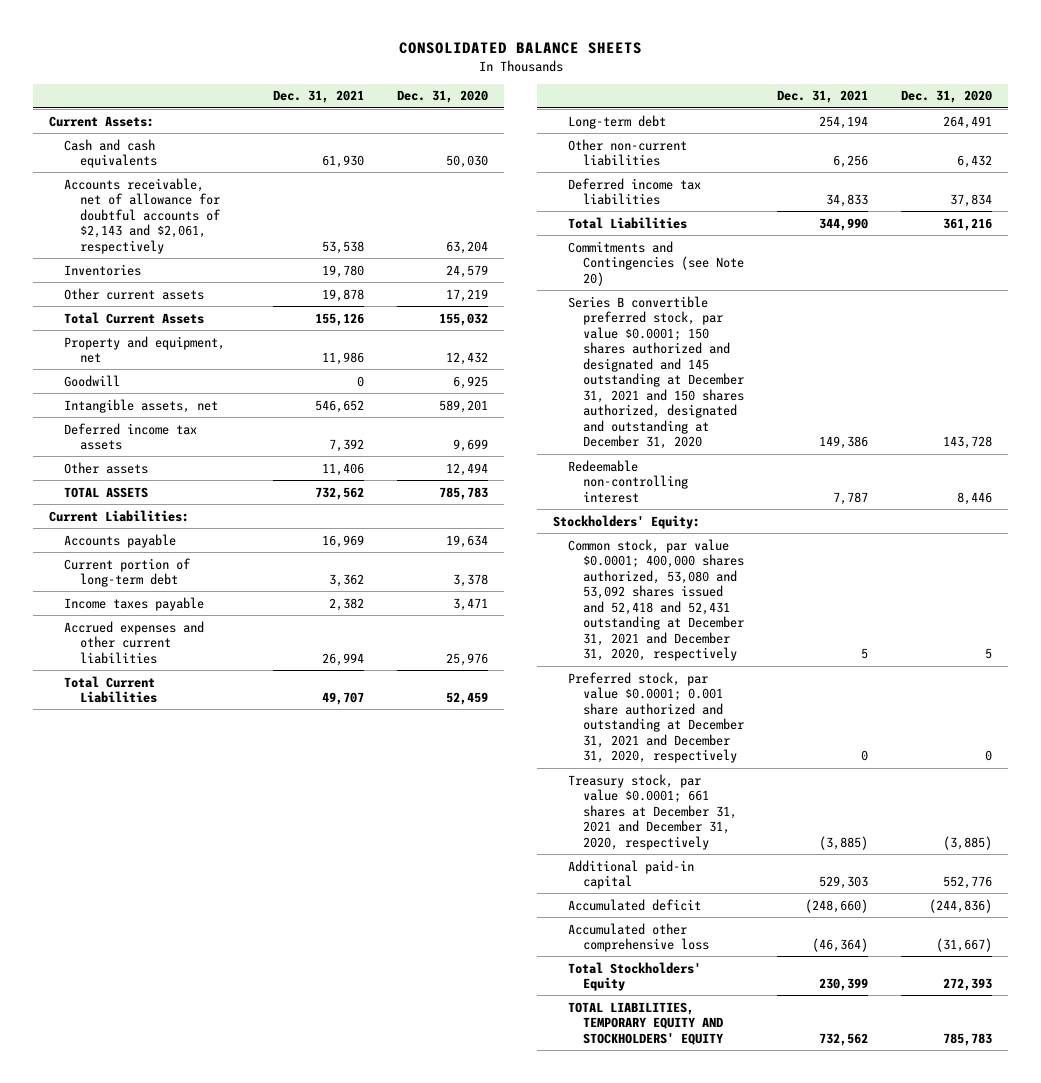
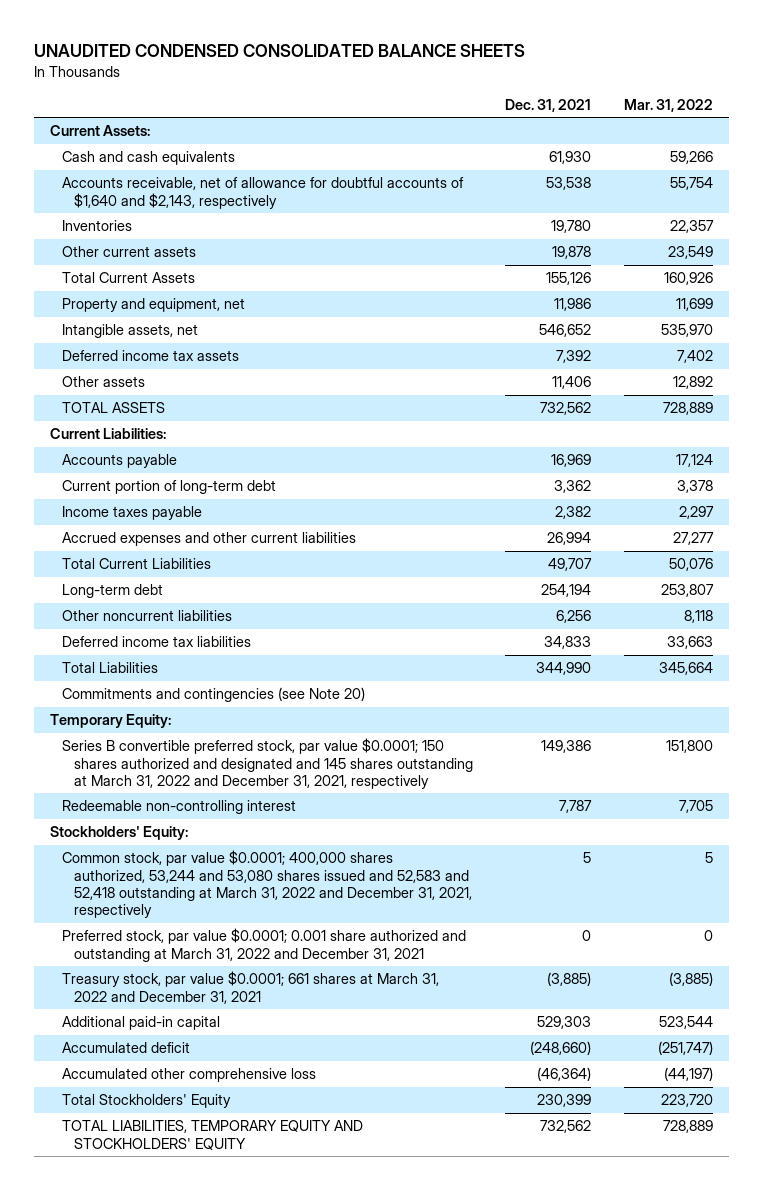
- CONSOLIDATED BALANCE SHEETS
+ UNAUDITED CONDENSED CONSOLIDATED BALANCE SHEETS
- | Dec. 31, 2021 | Dec. 31, 2020
+ | Dec. 31, 2021 | Mar. 31, 2022
- Accounts receivable, net of allowance for doubtful accounts of $2,143 and $2,061, respectively | 53,538 | 63,204
+ Accounts receivable, net of allowance for doubtful accounts of $1,640 and $2,143, respectively | 53,538 | 55,754
- Goodwill | 0 | 6,925
- Other non-current liabilities | 6,256 | 6,432
+ Other noncurrent liabilities | 6,256 | 8,118
- Commitments and Contingencies (see Note 20)
- Series B convertible preferred stock, par value $0.0001; 150 shares authorized and designated and 145 outstanding at December 31, 2021 and 150 shares authorized, designated and outstanding at December 31, 2020 | 149,386 | 143,728
+ Commitments and contingencies (see Note 20)
+ Temporary Equity:
+ Series B convertible preferred stock, par value $0.0001; 150 shares authorized and designated and 145 shares outstanding at March 31, 2022 and December 31, 2021, respectively | 149,386 | 151,800
- Common stock, par value $0.0001; 400,000 shares authorized, 53,080 and 53,092 shares issued and 52,418 and 52,431 outstanding at December 31, 2021 and December 31, 2020, respectively | 5 | 5
- Preferred stock, par value $0.0001; 0.001 share authorized and outstanding at December 31, 2021 and December 31, 2020, respectively | 0 | 0
- Treasury stock, par value $0.0001; 661 shares at December 31, 2021 and December 31, 2020, respectively | (3,885) | (3,885)
+ Common stock, par value $0.0001; 400,000 shares authorized, 53,244 and 53,080 shares issued and 52,583 and 52,418 outstanding at March 31, 2022 and December 31, 2021, respectively | 5 | 5
+ Preferred stock, par value $0.0001; 0.001 share authorized and outstanding at March 31, 2022 and December 31, 2021 | 0 | 0
+ Treasury stock, par value $0.0001; 661 shares at March 31, 2022 and December 31, 2021 | (3,885) | (3,885)

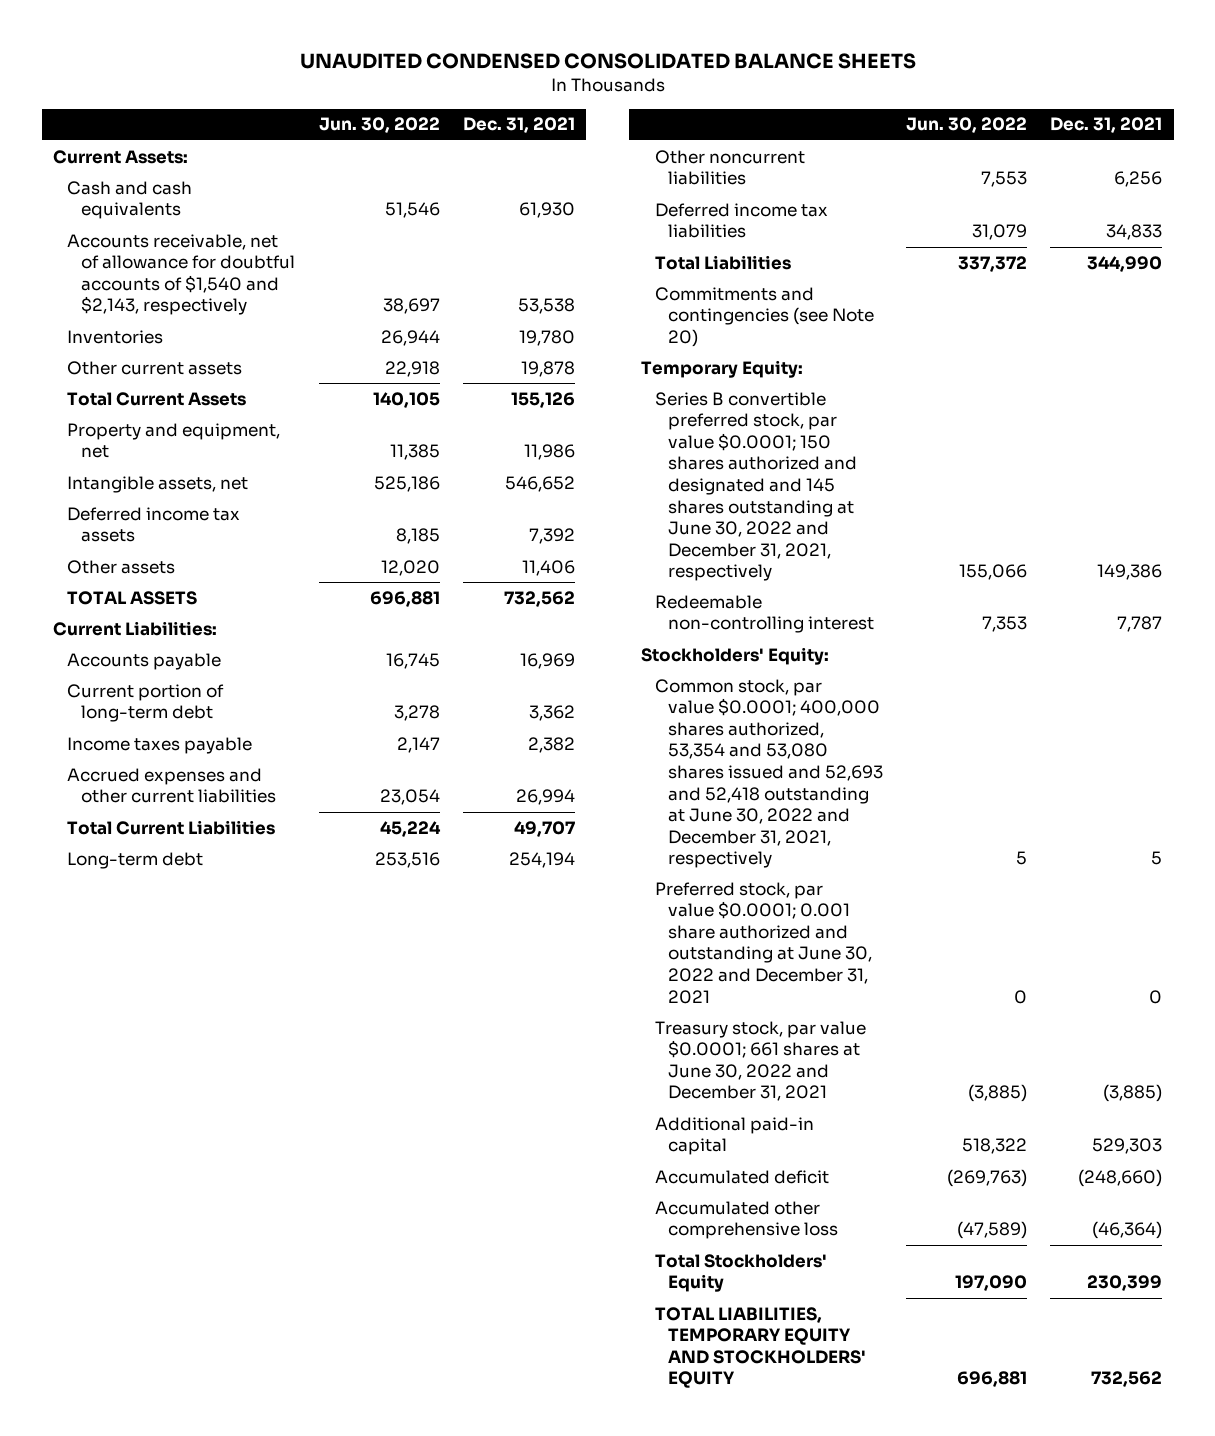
- | Dec. 31, 2021 | Mar. 31, 2022
+ | Jun. 30, 2022 | Dec. 31, 2021
- Accounts receivable, net of allowance for doubtful accounts of $1,640 and $2,143, respectively | 53,538 | 55,754
+ Accounts receivable, net of allowance for doubtful accounts of $1,540 and $2,143, respectively | 38,697 | 53,538
- Series B convertible preferred stock, par value $0.0001; 150 shares authorized and designated and 145 shares outstanding at March 31, 2022 and December 31, 2021, respectively | 149,386 | 151,800
+ Series B convertible preferred stock, par value $0.0001; 150 shares authorized and designated and 145 shares outstanding at June 30, 2022 and December 31, 2021, respectively | 155,066 | 149,386
- Common stock, par value $0.0001; 400,000 shares authorized, 53,244 and 53,080 shares issued and 52,583 and 52,418 outstanding at March 31, 2022 and December 31, 2021, respectively | 5 | 5
- Preferred stock, par value $0.0001; 0.001 share authorized and outstanding at March 31, 2022 and December 31, 2021 | 0 | 0
- Treasury stock, par value $0.0001; 661 shares at March 31, 2022 and December 31, 2021 | (3,885) | (3,885)
+ Common stock, par value $0.0001; 400,000 shares authorized, 53,354 and 53,080 shares issued and 52,693 and 52,418 outstanding at June 30, 2022 and December 31, 2021, respectively | 5 | 5
+ Preferred stock, par value $0.0001; 0.001 share authorized and outstanding at June 30, 2022 and December 31, 2021 | 0 | 0
+ Treasury stock, par value $0.0001; 661 shares at June 30, 2022 and December 31, 2021 | (3,885) | (3,885)

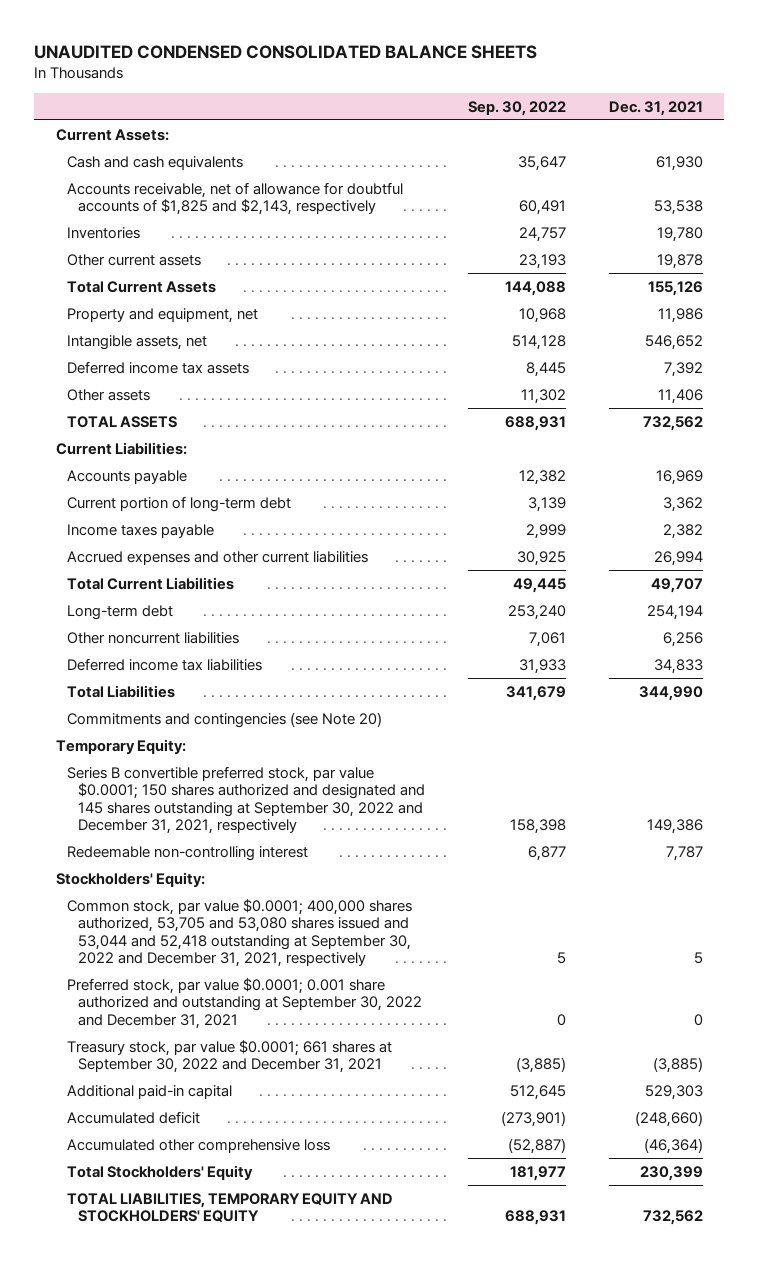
- | Jun. 30, 2022 | Dec. 31, 2021
+ | Sep. 30, 2022 | Dec. 31, 2021
- Accounts receivable, net of allowance for doubtful accounts of $1,540 and $2,143, respectively | 38,697 | 53,538
+ Accounts receivable, net of allowance for doubtful accounts of $1,825 and $2,143, respectively | 60,491 | 53,538
- Series B convertible preferred stock, par value $0.0001; 150 shares authorized and designated and 145 shares outstanding at June 30, 2022 and December 31, 2021, respectively | 155,066 | 149,386
+ Series B convertible preferred stock, par value $0.0001; 150 shares authorized and designated and 145 shares outstanding at September 30, 2022 and December 31, 2021, respectively | 158,398 | 149,386
- Common stock, par value $0.0001; 400,000 shares authorized, 53,354 and 53,080 shares issued and 52,693 and 52,418 outstanding at June 30, 2022 and December 31, 2021, respectively | 5 | 5
- Preferred stock, par value $0.0001; 0.001 share authorized and outstanding at June 30, 2022 and December 31, 2021 | 0 | 0
- Treasury stock, par value $0.0001; 661 shares at June 30, 2022 and December 31, 2021 | (3,885) | (3,885)
+ Common stock, par value $0.0001; 400,000 shares authorized, 53,705 and 53,080 shares issued and 53,044 and 52,418 outstanding at September 30, 2022 and December 31, 2021, respectively | 5 | 5
+ Preferred stock, par value $0.0001; 0.001 share authorized and outstanding at September 30, 2022 and December 31, 2021 | 0 | 0
+ Treasury stock, par value $0.0001; 661 shares at September 30, 2022 and December 31, 2021 | (3,885) | (3,885)

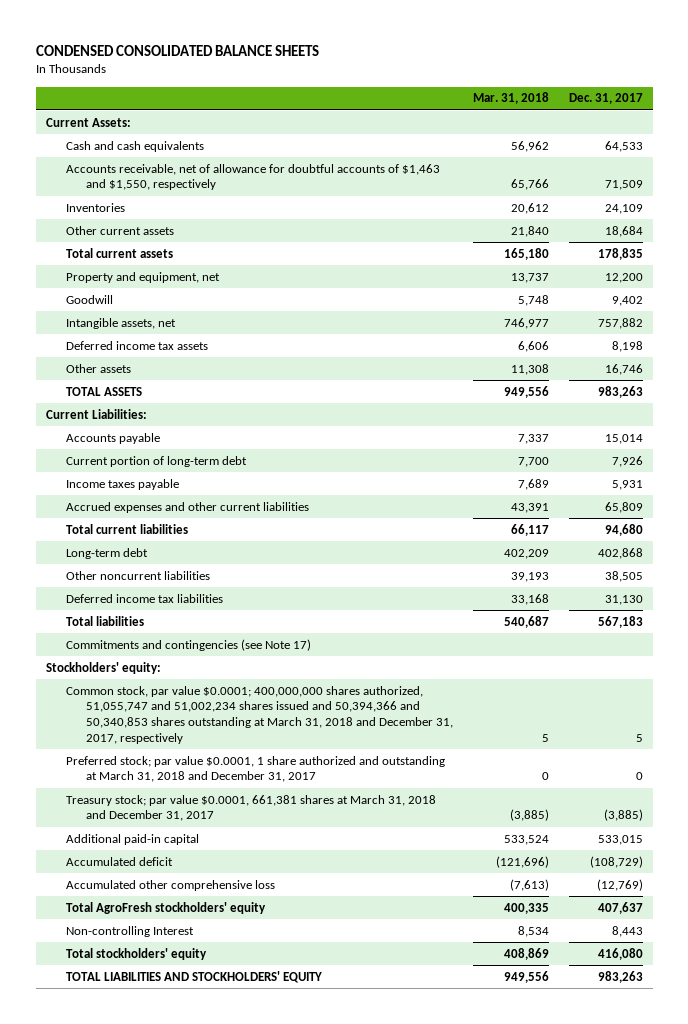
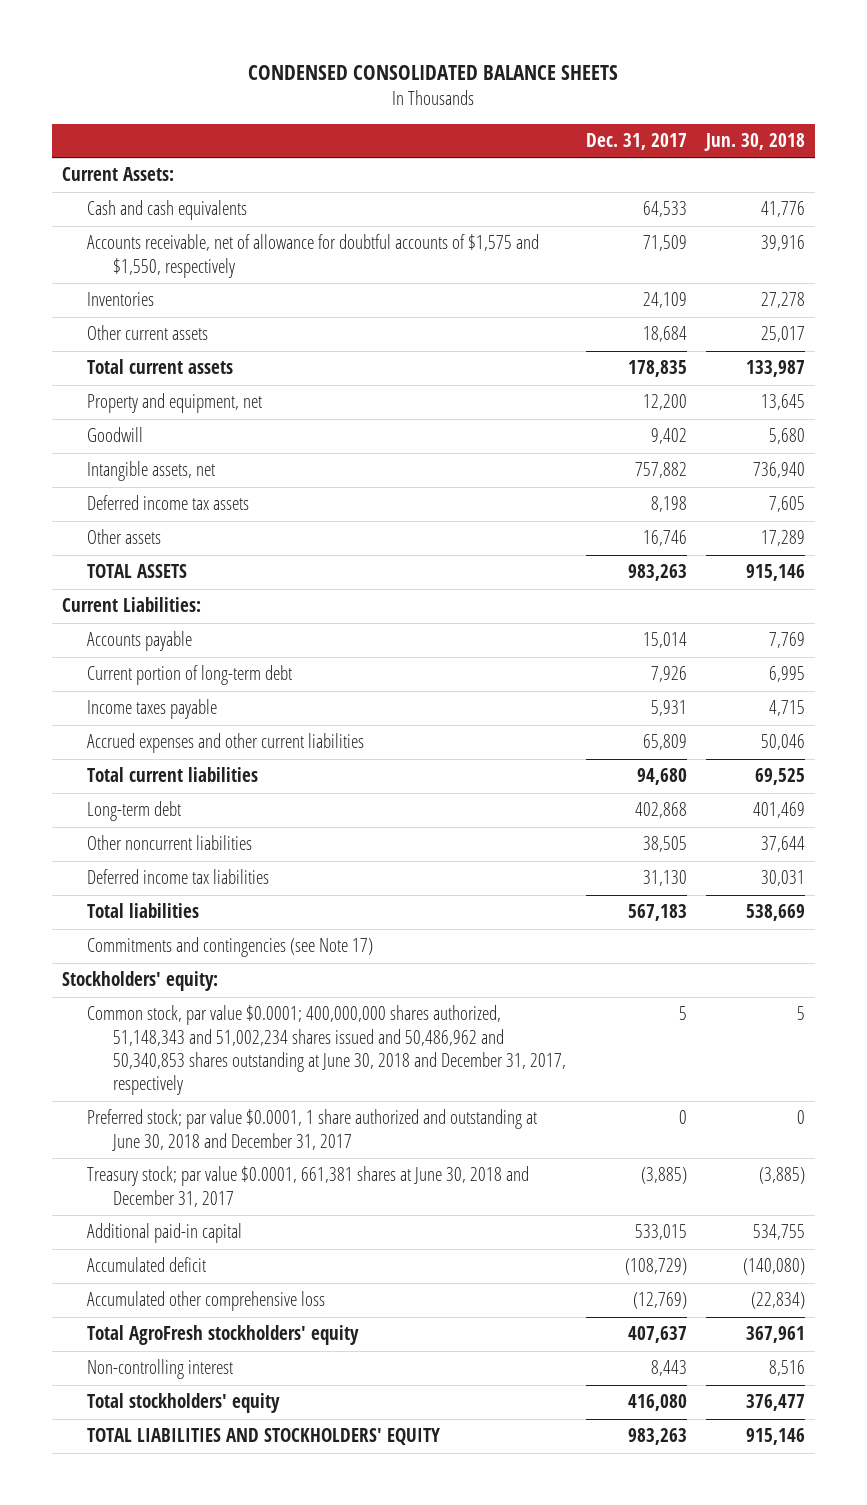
- | Mar. 31, 2018 | Dec. 31, 2017
+ | Dec. 31, 2017 | Jun. 30, 2018
- Accounts receivable, net of allowance for doubtful accounts of $1,463 and $1,550, respectively | 65,766 | 71,509
+ Accounts receivable, net of allowance for doubtful accounts of $1,575 and $1,550, respectively | 71,509 | 39,916
- Common stock, par value $0.0001; 400,000,000 shares authorized, 51,055,747 and 51,002,234 shares issued and 50,394,366 and 50,340,853 shares outstanding at March 31, 2018 and December 31, 2017, respectively | 5 | 5
- Preferred stock; par value $0.0001, 1 share authorized and outstanding at March 31, 2018 and December 31, 2017 | 0 | 0
- Treasury stock; par value $0.0001, 661,381 shares at March 31, 2018 and December 31, 2017 | (3,885) | (3,885)
+ Common stock, par value $0.0001; 400,000,000 shares authorized, 51,148,343 and 51,002,234 shares issued and 50,486,962 and 50,340,853 shares outstanding at June 30, 2018 and December 31, 2017, respectively | 5 | 5
+ Preferred stock; par value $0.0001, 1 share authorized and outstanding at June 30, 2018 and December 31, 2017 | 0 | 0
+ Treasury stock; par value $0.0001, 661,381 shares at June 30, 2018 and December 31, 2017 | (3,885) | (3,885)
- Non-controlling Interest | 8,534 | 8,443
+ Non-controlling interest | 8,443 | 8,516

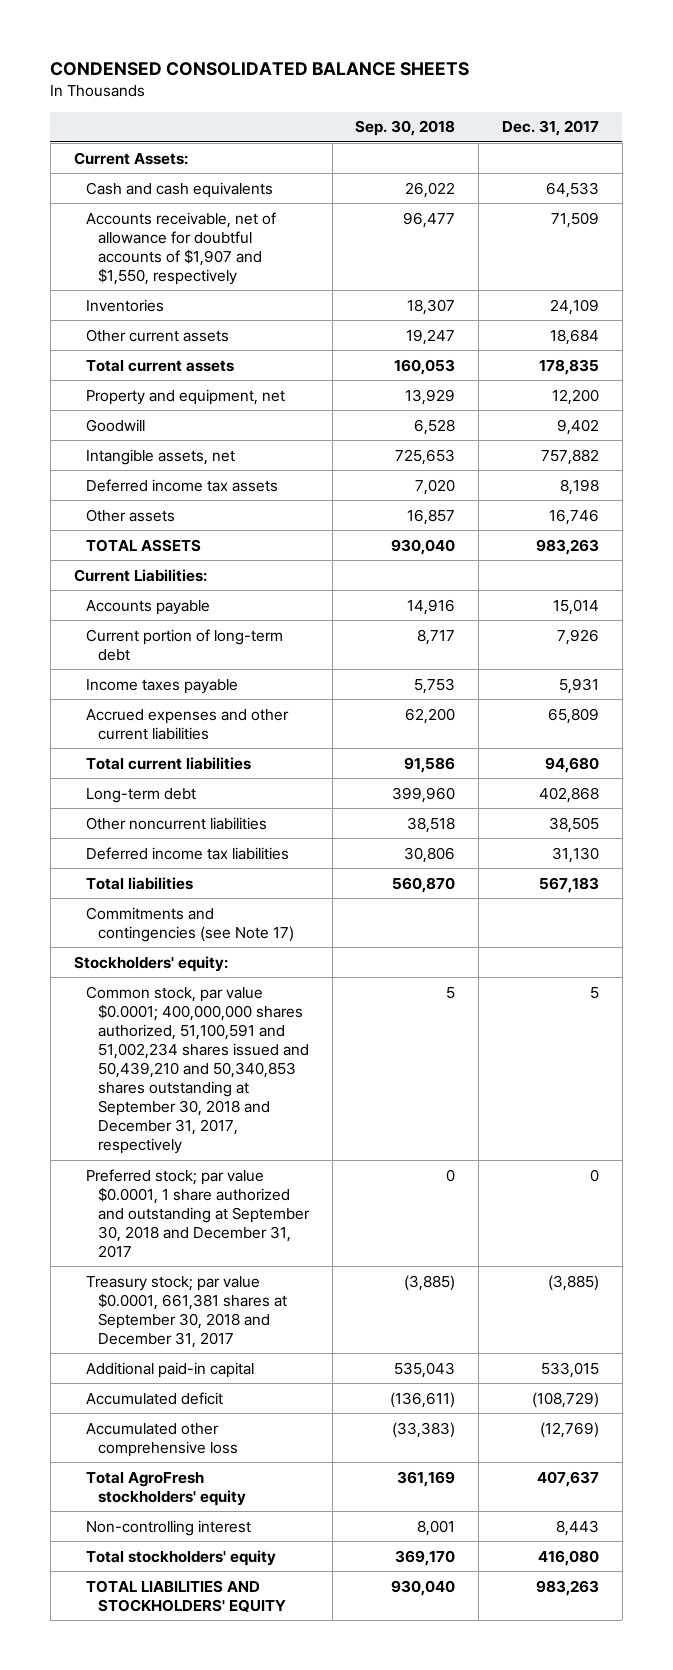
- | Dec. 31, 2017 | Jun. 30, 2018
+ | Sep. 30, 2018 | Dec. 31, 2017
- Accounts receivable, net of allowance for doubtful accounts of $1,575 and $1,550, respectively | 71,509 | 39,916
+ Accounts receivable, net of allowance for doubtful accounts of $1,907 and $1,550, respectively | 96,477 | 71,509
- Common stock, par value $0.0001; 400,000,000 shares authorized, 51,148,343 and 51,002,234 shares issued and 50,486,962 and 50,340,853 shares outstanding at June 30, 2018 and December 31, 2017, respectively | 5 | 5
- Preferred stock; par value $0.0001, 1 share authorized and outstanding at June 30, 2018 and December 31, 2017 | 0 | 0
- Treasury stock; par value $0.0001, 661,381 shares at June 30, 2018 and December 31, 2017 | (3,885) | (3,885)
+ Common stock, par value $0.0001; 400,000,000 shares authorized, 51,100,591 and 51,002,234 shares issued and 50,439,210 and 50,340,853 shares outstanding at September 30, 2018 and December 31, 2017, respectively | 5 | 5
+ Preferred stock; par value $0.0001, 1 share authorized and outstanding at September 30, 2018 and December 31, 2017 | 0 | 0
+ Treasury stock; par value $0.0001, 661,381 shares at September 30, 2018 and December 31, 2017 | (3,885) | (3,885)

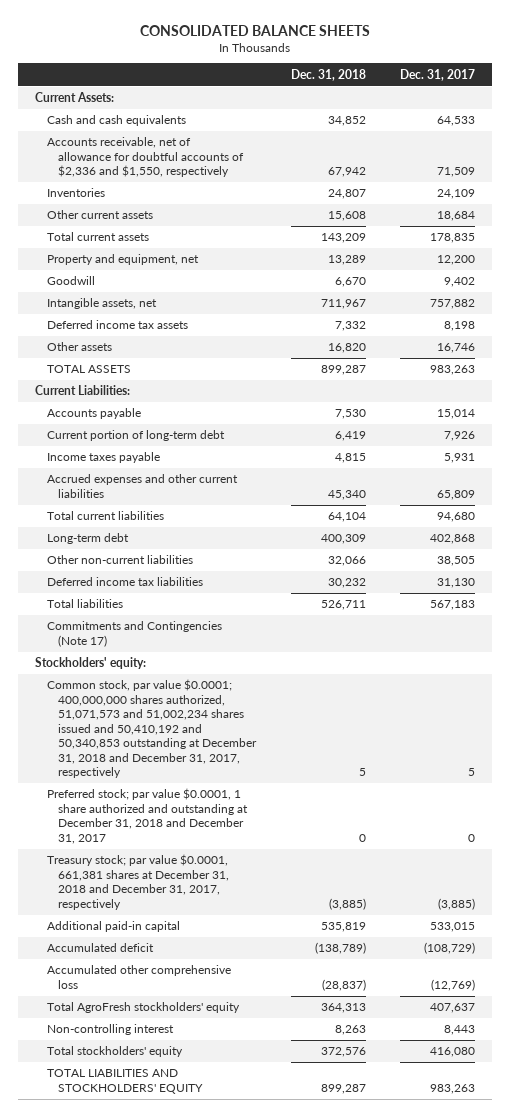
- CONDENSED CONSOLIDATED BALANCE SHEETS
+ CONSOLIDATED BALANCE SHEETS
- | Sep. 30, 2018 | Dec. 31, 2017
+ | Dec. 31, 2018 | Dec. 31, 2017
- Accounts receivable, net of allowance for doubtful accounts of $1,907 and $1,550, respectively | 96,477 | 71,509
+ Accounts receivable, net of allowance for doubtful accounts of $2,336 and $1,550, respectively | 67,942 | 71,509
- Other noncurrent liabilities | 38,518 | 38,505
+ Other non-current liabilities | 32,066 | 38,505
- Commitments and contingencies (see Note 17)
+ Commitments and Contingencies (Note 17)
- Common stock, par value $0.0001; 400,000,000 shares authorized, 51,100,591 and 51,002,234 shares issued and 50,439,210 and 50,340,853 shares outstanding at September 30, 2018 and December 31, 2017, respectively | 5 | 5
- Preferred stock; par value $0.0001, 1 share authorized and outstanding at September 30, 2018 and December 31, 2017 | 0 | 0
- Treasury stock; par value $0.0001, 661,381 shares at September 30, 2018 and December 31, 2017 | (3,885) | (3,885)
+ Common stock, par value $0.0001; 400,000,000 shares authorized, 51,071,573 and 51,002,234 shares issued and 50,410,192 and 50,340,853 outstanding at December 31, 2018 and December 31, 2017, respectively | 5 | 5
+ Preferred stock; par value $0.0001, 1 share authorized and outstanding at December 31, 2018 and December 31, 2017 | 0 | 0
+ Treasury stock; par value $0.0001, 661,381 shares at December 31, 2018 and December 31, 2017, respectively | (3,885) | (3,885)

